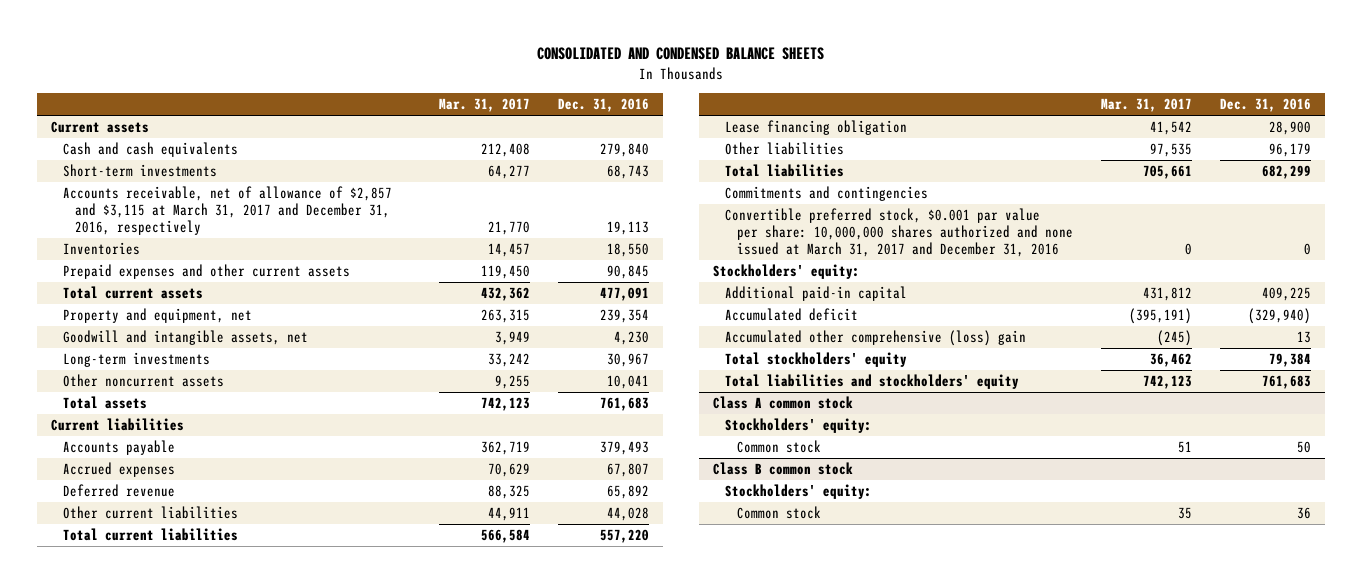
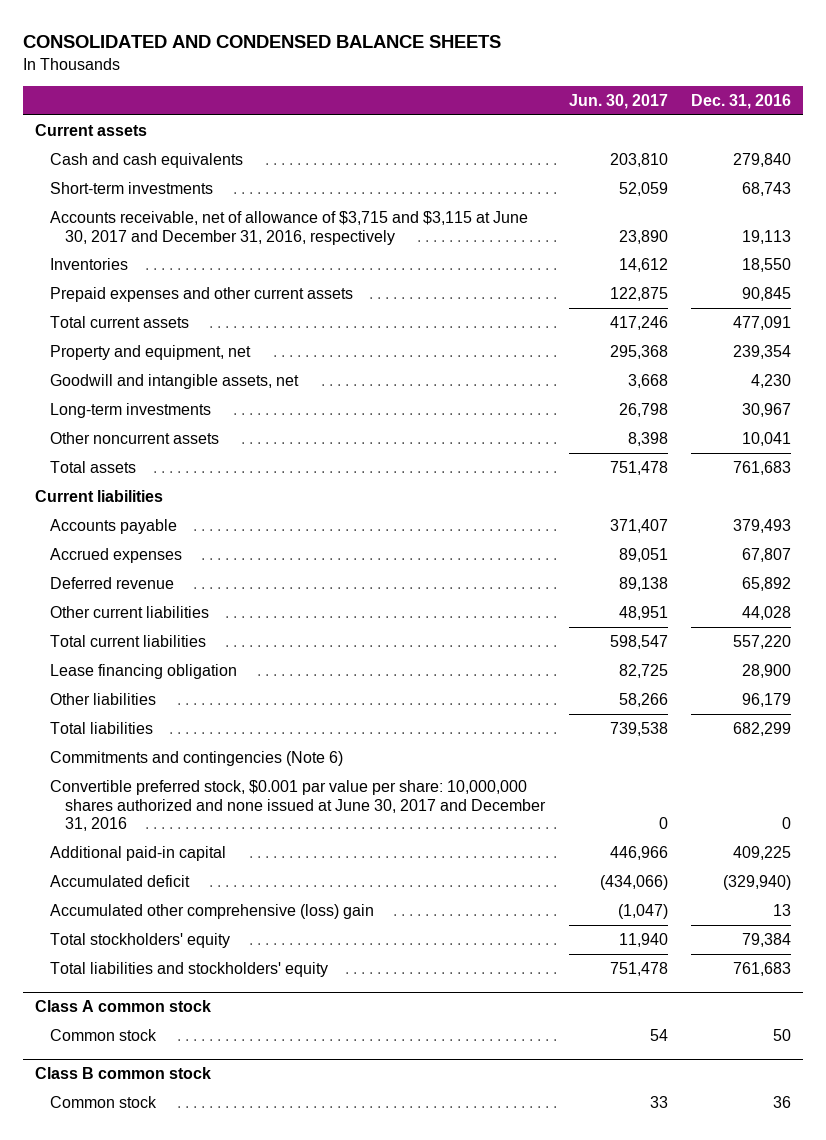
- | Mar. 31, 2017 | Dec. 31, 2016
+ | Jun. 30, 2017 | Dec. 31, 2016
- Accounts receivable, net of allowance of $2,857 and $3,115 at March 31, 2017 and December 31, 2016, respectively | 21,770 | 19,113
+ Accounts receivable, net of allowance of $3,715 and $3,115 at June 30, 2017 and December 31, 2016, respectively | 23,890 | 19,113
- Commitments and contingencies
- Convertible preferred stock, $0.001 par value per share: 10,000,000 shares authorized and none issued at March 31, 2017 and December 31, 2016 | 0 | 0
- Stockholders' equity:
+ Commitments and contingencies (Note 6)
+ Convertible preferred stock, $0.001 par value per share: 10,000,000 shares authorized and none issued at June 30, 2017 and December 31, 2016 | 0 | 0
@ Class A common stock
- Stockholders' equity:
@ Class B common stock
- Stockholders' equity:

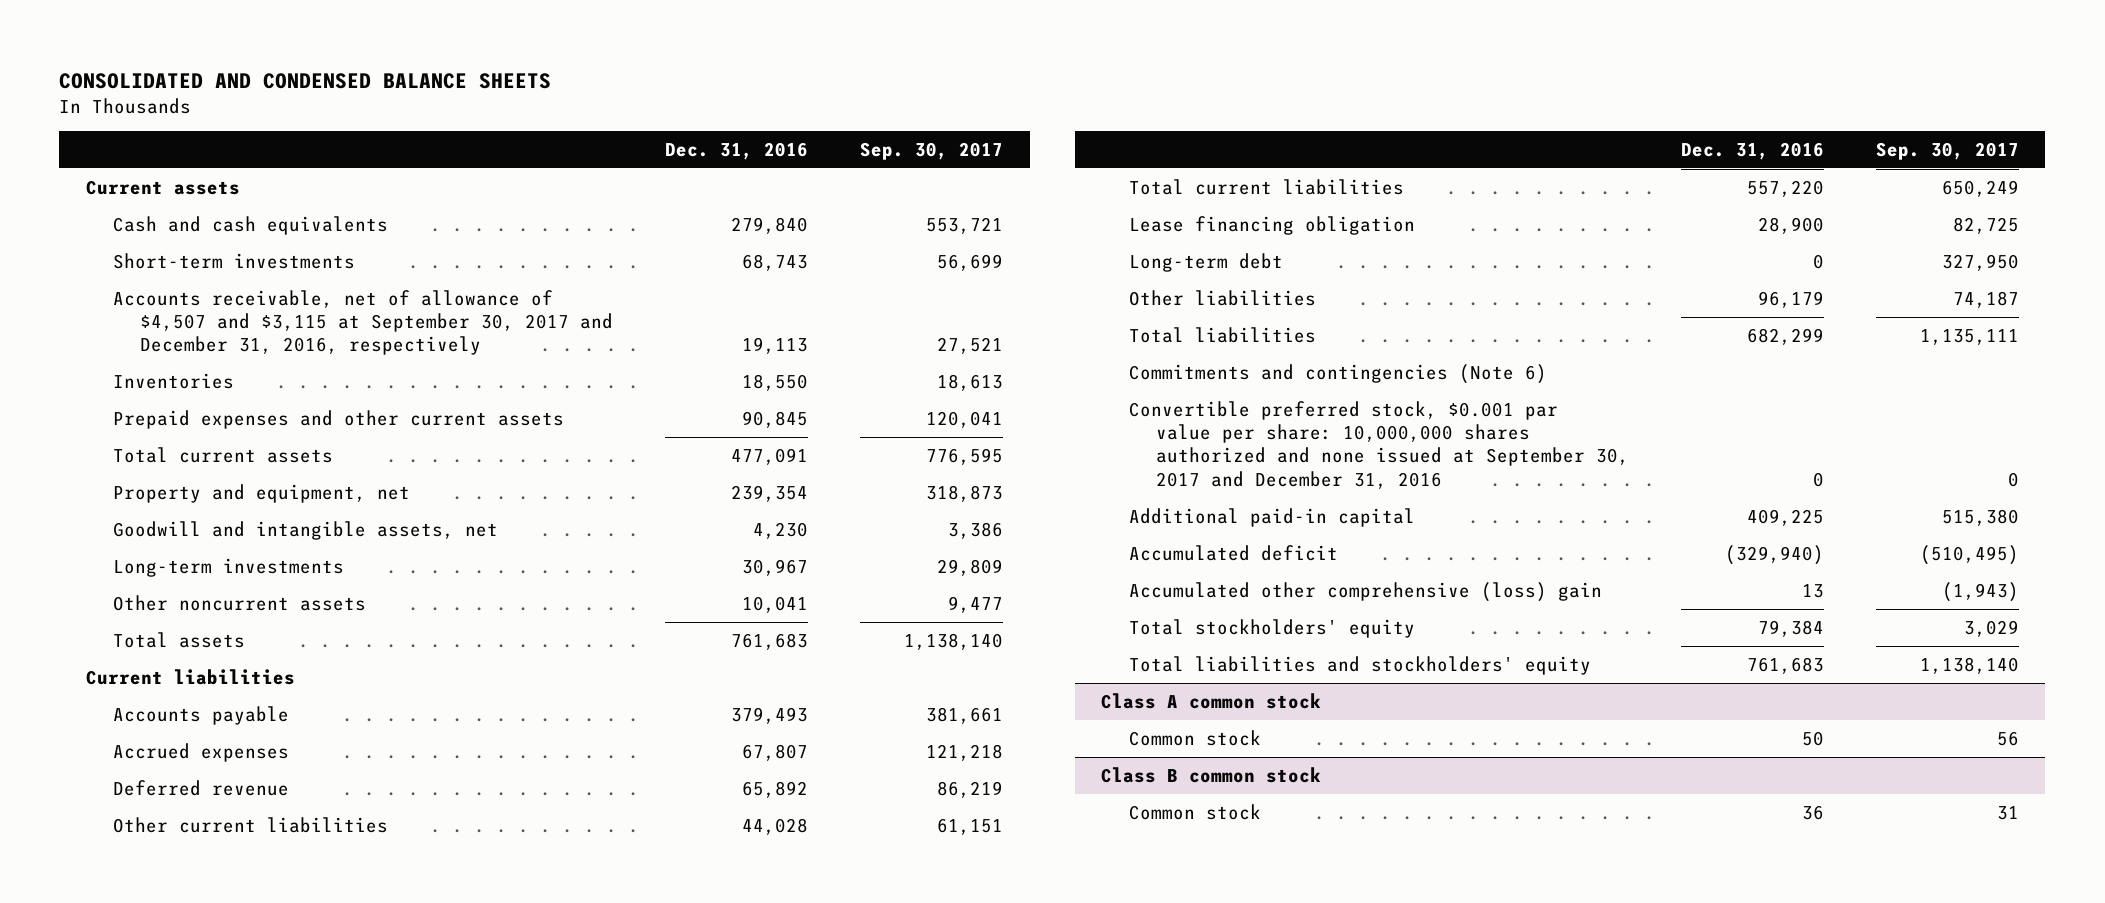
- | Jun. 30, 2017 | Dec. 31, 2016
+ | Dec. 31, 2016 | Sep. 30, 2017
- Accounts receivable, net of allowance of $3,715 and $3,115 at June 30, 2017 and December 31, 2016, respectively | 23,890 | 19,113
+ Accounts receivable, net of allowance of $4,507 and $3,115 at September 30, 2017 and December 31, 2016, respectively | 19,113 | 27,521
+ Long-term debt | 0 | 327,950
- Convertible preferred stock, $0.001 par value per share: 10,000,000 shares authorized and none issued at June 30, 2017 and December 31, 2016 | 0 | 0
+ Convertible preferred stock, $0.001 par value per share: 10,000,000 shares authorized and none issued at September 30, 2017 and December 31, 2016 | 0 | 0

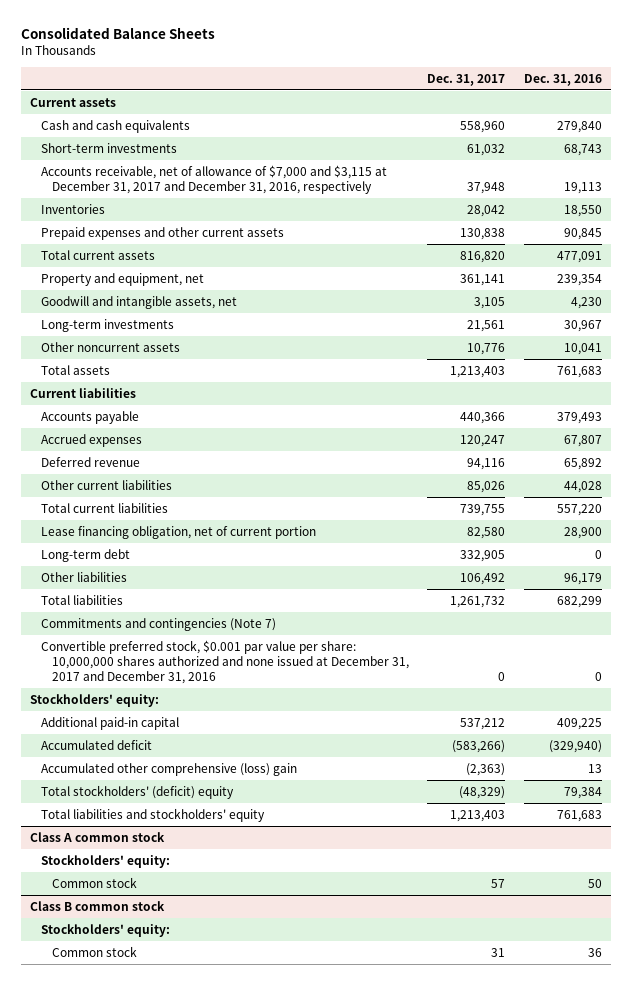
- CONSOLIDATED AND CONDENSED BALANCE SHEETS
+ Consolidated Balance Sheets
- | Dec. 31, 2016 | Sep. 30, 2017
+ | Dec. 31, 2017 | Dec. 31, 2016
- Accounts receivable, net of allowance of $4,507 and $3,115 at September 30, 2017 and December 31, 2016, respectively | 19,113 | 27,521
+ Accounts receivable, net of allowance of $7,000 and $3,115 at December 31, 2017 and December 31, 2016, respectively | 37,948 | 19,113
- Lease financing obligation | 28,900 | 82,725
+ Lease financing obligation, net of current portion | 82,580 | 28,900
- Commitments and contingencies (Note 6)
- Convertible preferred stock, $0.001 par value per share: 10,000,000 shares authorized and none issued at September 30, 2017 and December 31, 2016 | 0 | 0
+ Commitments and contingencies (Note 7)
+ Convertible preferred stock, $0.001 par value per share: 10,000,000 shares authorized and none issued at December 31, 2017 and December 31, 2016 | 0 | 0
+ Stockholders' equity:
- Total stockholders' equity | 79,384 | 3,029
+ Total stockholders' (deficit) equity | (48,329) | 79,384
@ Class A common stock
+ Stockholders' equity:
@ Class B common stock
+ Stockholders' equity:

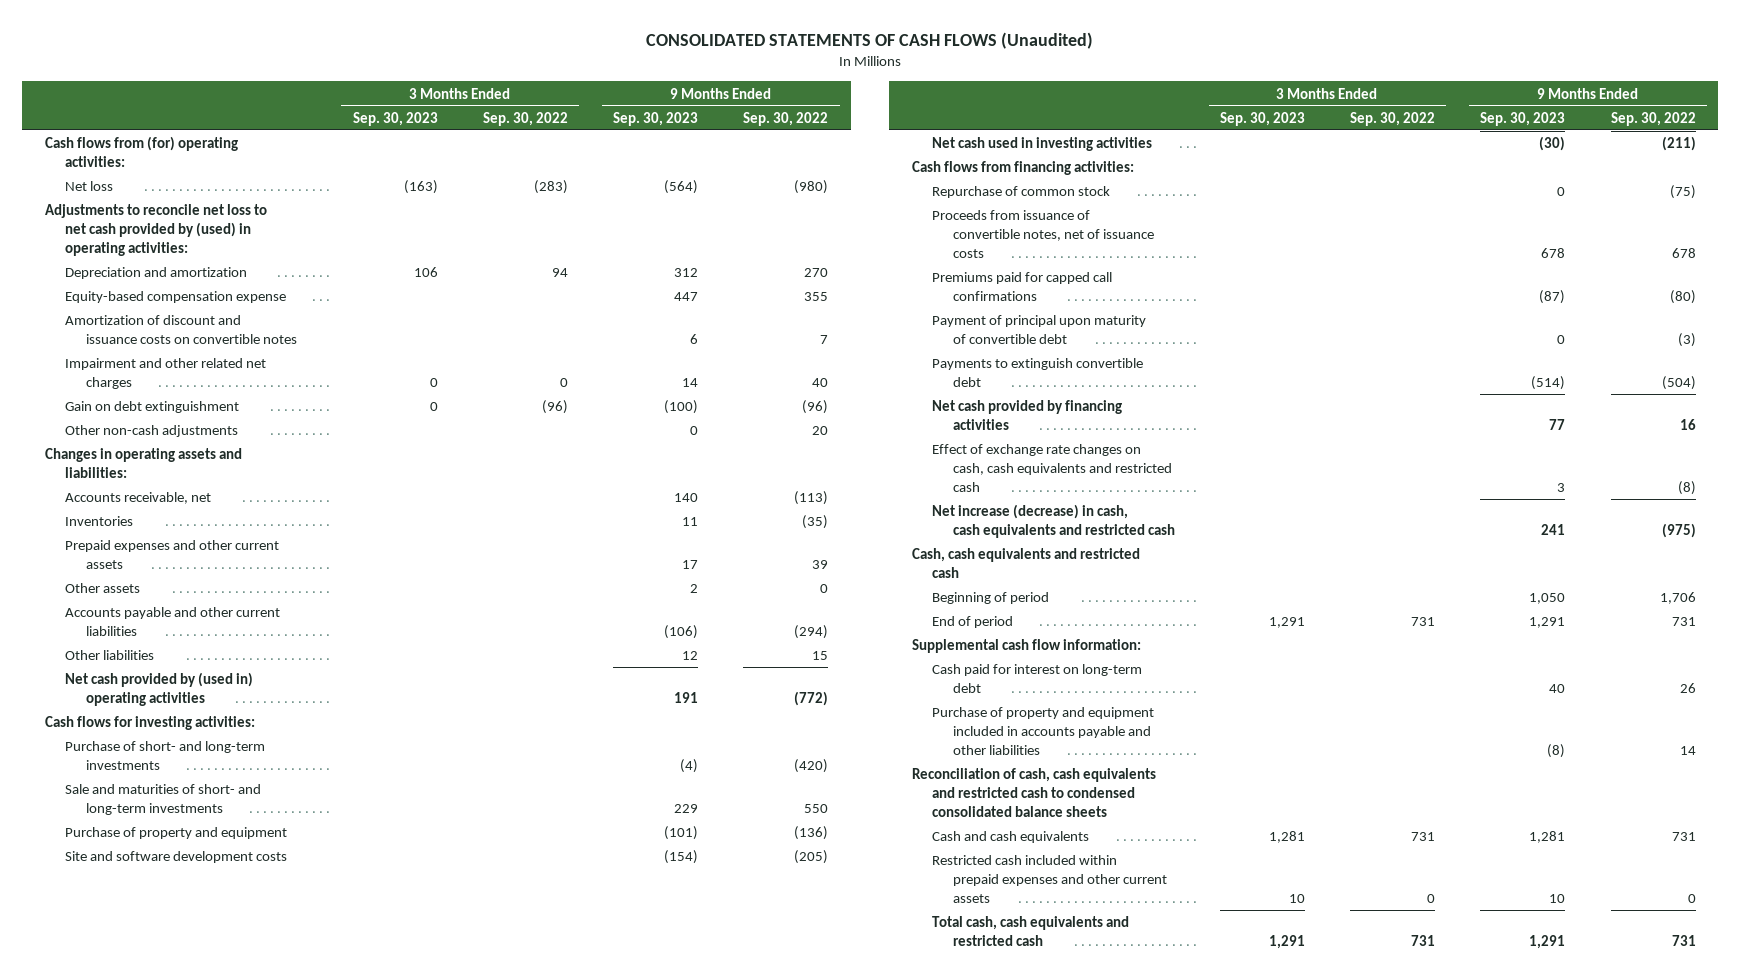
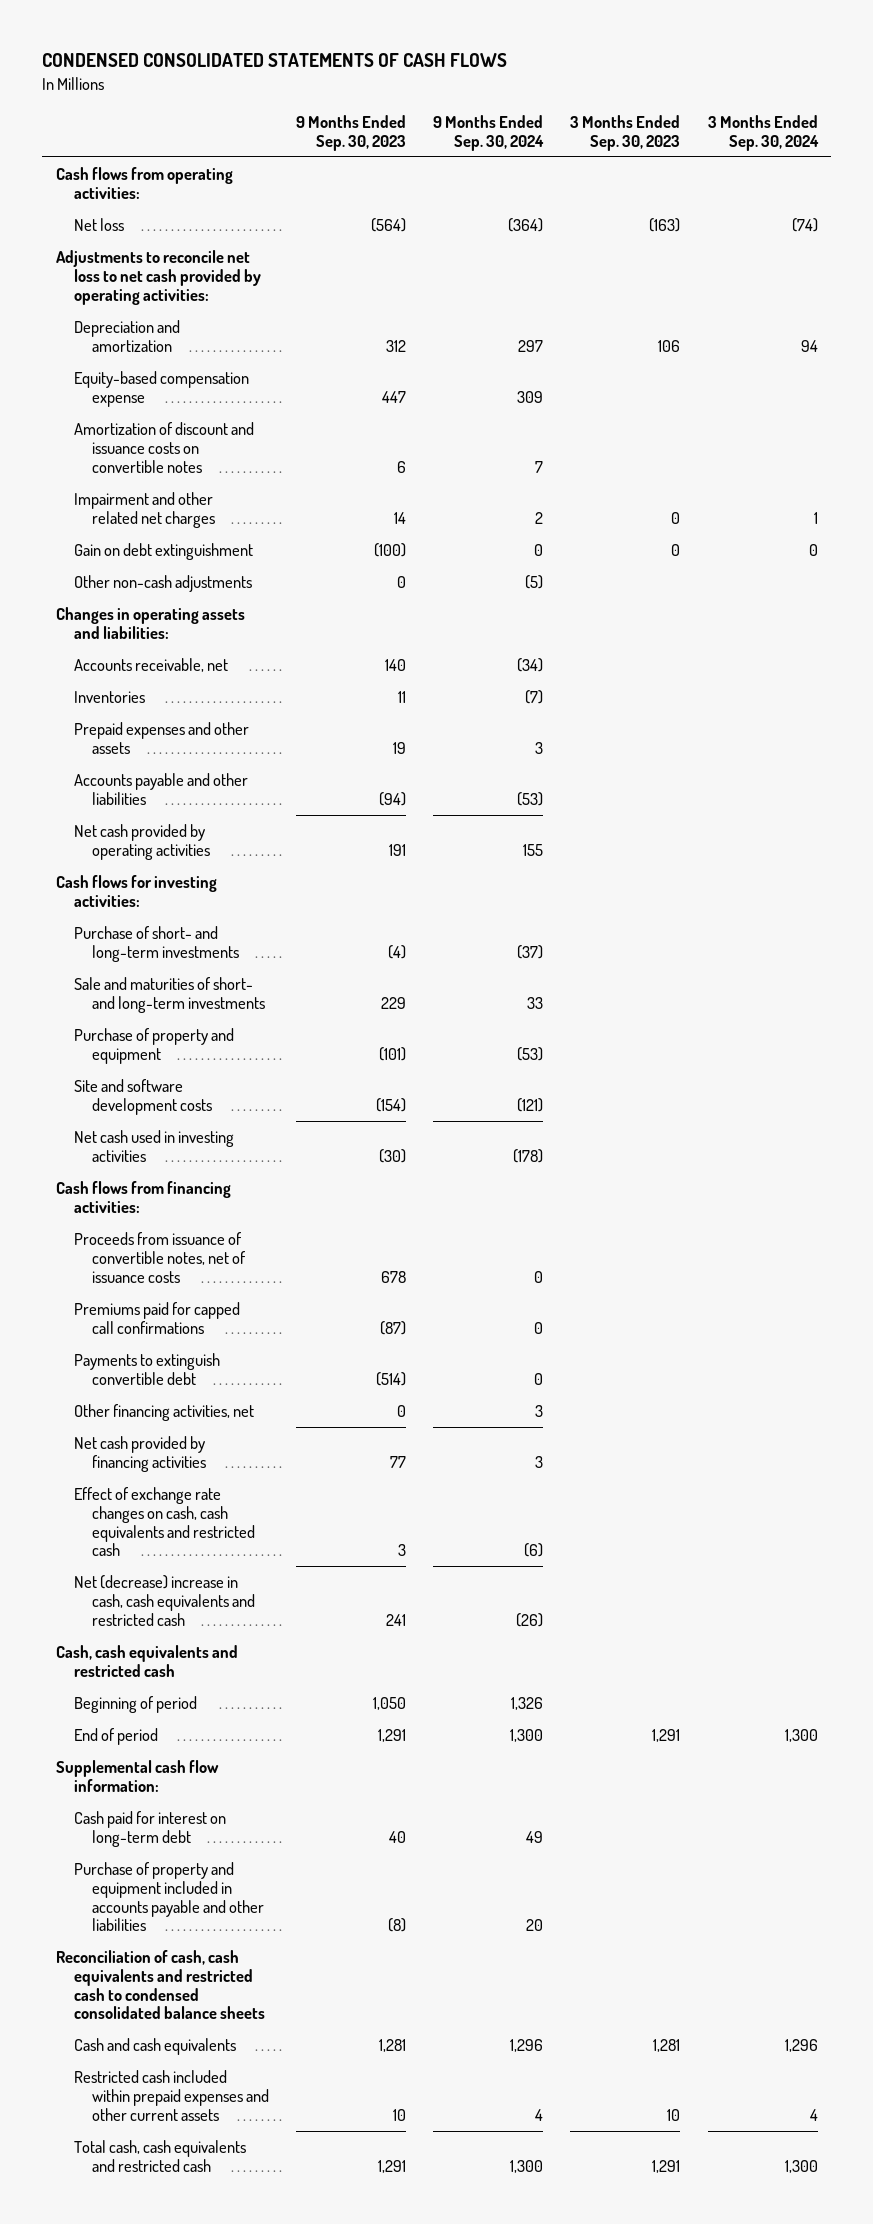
- CONSOLIDATED STATEMENTS OF CASH FLOWS (Unaudited)
+ CONDENSED CONSOLIDATED STATEMENTS OF CASH FLOWS
- | 3 Months Ended Sep. 30, 2023 | 3 Months Ended Sep. 30, 2022 | 9 Months Ended Sep. 30, 2023 | 9 Months Ended Sep. 30, 2022
+ | 9 Months Ended Sep. 30, 2023 | 9 Months Ended Sep. 30, 2024 | 3 Months Ended Sep. 30, 2023 | 3 Months Ended Sep. 30, 2024
- Cash flows from (for) operating activities:
+ Cash flows from operating activities:
- Adjustments to reconcile net loss to net cash provided by (used) in operating activities:
+ Adjustments to reconcile net loss to net cash provided by operating activities:
- Prepaid expenses and other current assets | | | 17 | 39
- Other assets | | | 2 | 0
- Accounts payable and other current liabilities | | | (106) | (294)
- Other liabilities | | | 12 | 15
- Net cash provided by (used in) operating activities | | | 191 | (772)
+ Prepaid expenses and other assets | 19 | 3 | |
+ Accounts payable and other liabilities | (94) | (53) | |
+ Net cash provided by operating activities | 191 | 155 | |
- Repurchase of common stock | | | 0 | (75)
- Payment of principal upon maturity of convertible debt | | | 0 | (3)
+ Other financing activities, net | 0 | 3 | |
- Net increase (decrease) in cash, cash equivalents and restricted cash | | | 241 | (975)
+ Net (decrease) increase in cash, cash equivalents and restricted cash | 241 | (26) | |

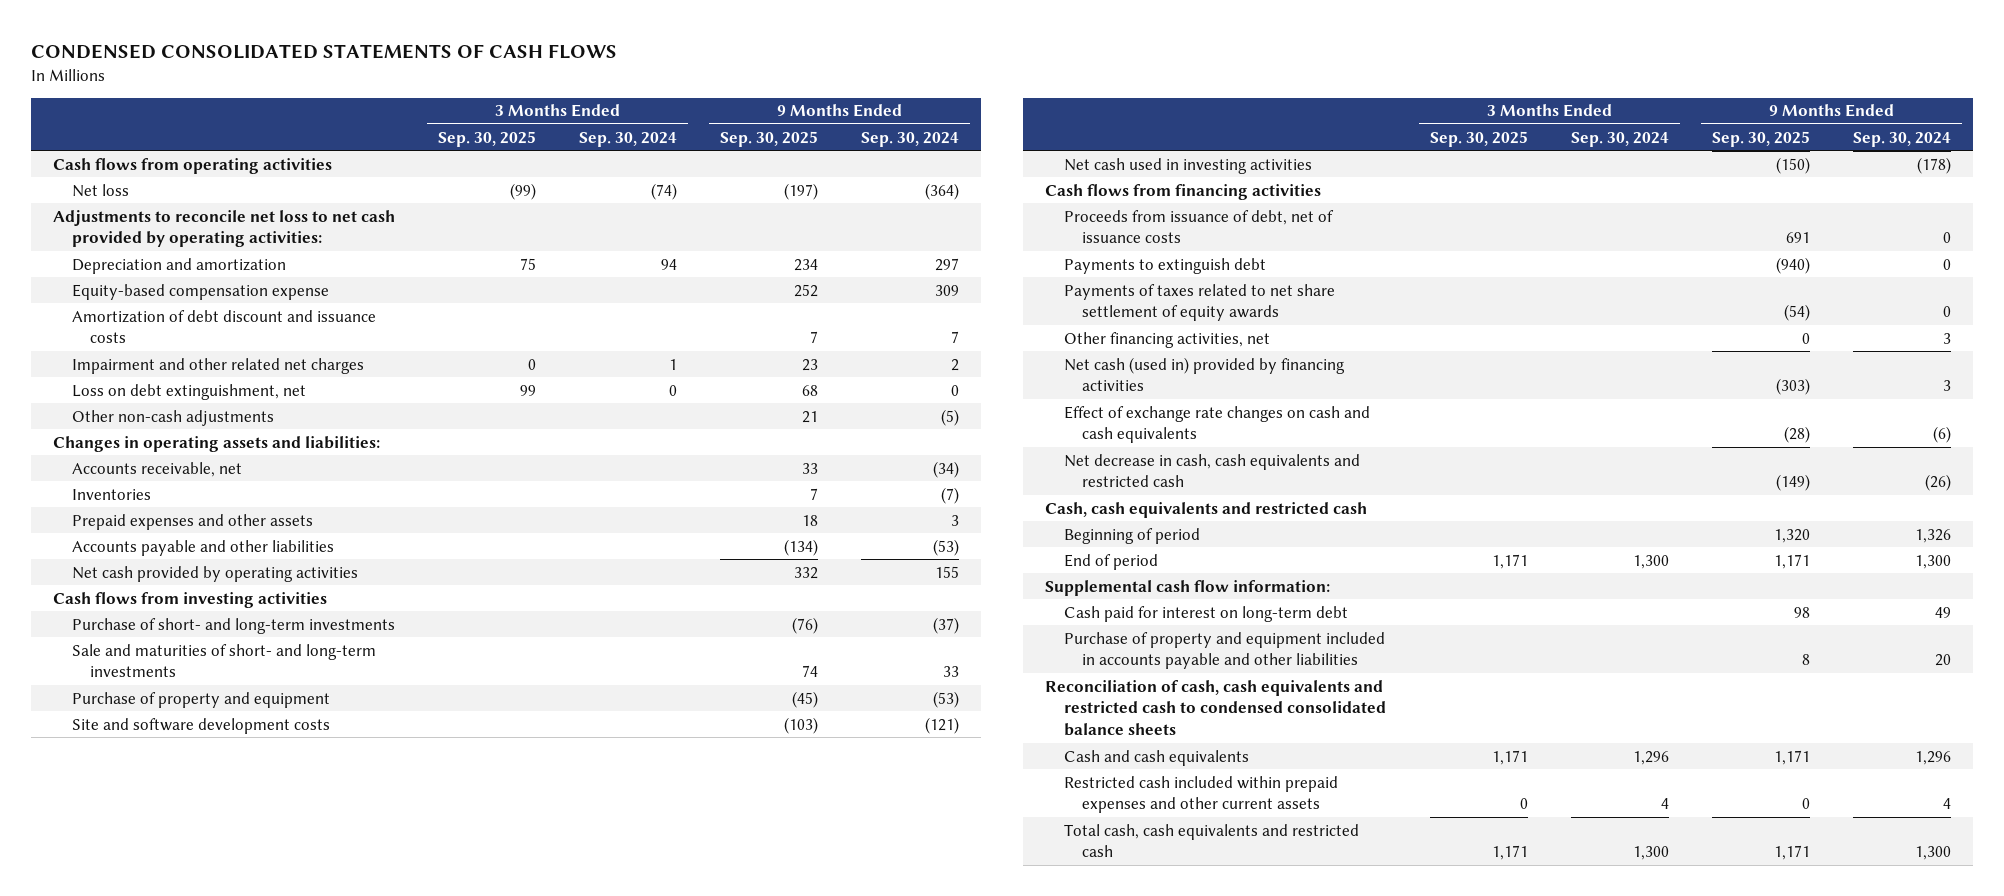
- | 9 Months Ended Sep. 30, 2023 | 9 Months Ended Sep. 30, 2024 | 3 Months Ended Sep. 30, 2023 | 3 Months Ended Sep. 30, 2024
+ | 3 Months Ended Sep. 30, 2025 | 3 Months Ended Sep. 30, 2024 | 9 Months Ended Sep. 30, 2025 | 9 Months Ended Sep. 30, 2024
- Cash flows from operating activities:
+ Cash flows from operating activities
- Amortization of discount and issuance costs on convertible notes | 6 | 7 | |
+ Amortization of debt discount and issuance costs | | | 7 | 7
- Gain on debt extinguishment | (100) | 0 | 0 | 0
+ Loss on debt extinguishment, net | 99 | 0 | 68 | 0
- Cash flows for investing activities:
+ Cash flows from investing activities
- Cash flows from financing activities:
- Proceeds from issuance of convertible notes, net of issuance costs | 678 | 0 | |
- Premiums paid for capped call confirmations | (87) | 0 | |
- Payments to extinguish convertible debt | (514) | 0 | |
+ Cash flows from financing activities
+ Proceeds from issuance of debt, net of issuance costs | | | 691 | 0
+ Payments to extinguish debt | | | (940) | 0
+ Payments of taxes related to net share settlement of equity awards | | | (54) | 0
- Net cash provided by financing activities | 77 | 3 | |
- Effect of exchange rate changes on cash, cash equivalents and restricted cash | 3 | (6) | |
- Net (decrease) increase in cash, cash equivalents and restricted cash | 241 | (26) | |
+ Net cash (used in) provided by financing activities | | | (303) | 3
+ Effect of exchange rate changes on cash and cash equivalents | | | (28) | (6)
+ Net decrease in cash, cash equivalents and restricted cash | | | (149) | (26)

